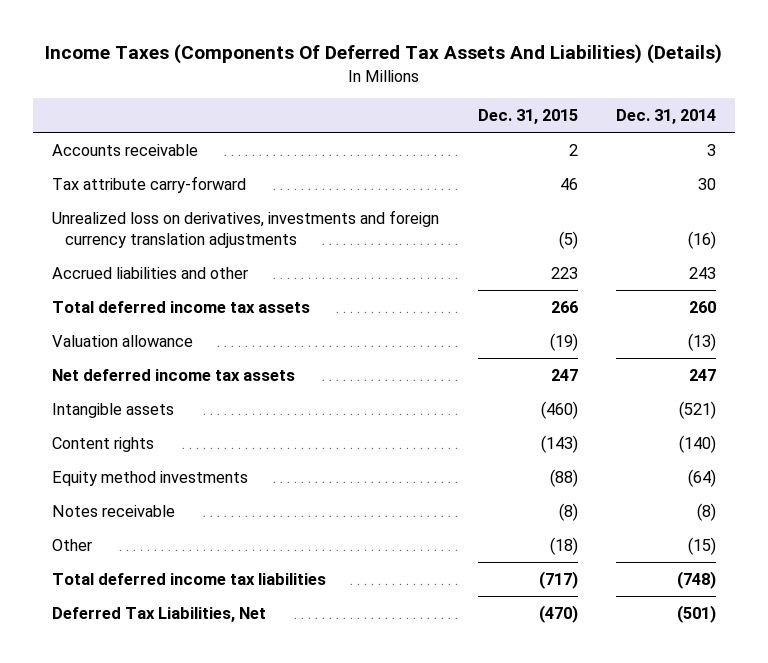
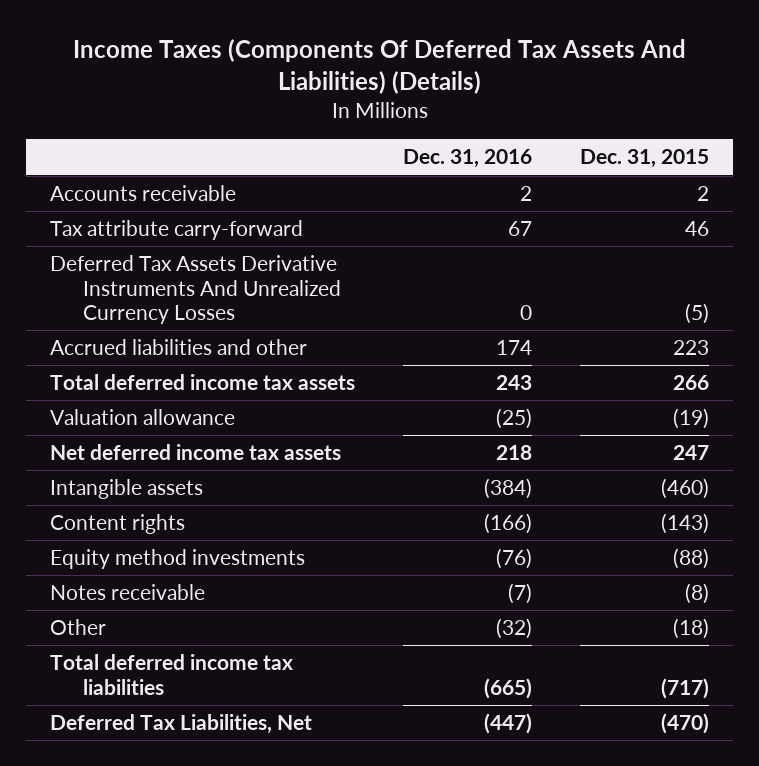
- | Dec. 31, 2015 | Dec. 31, 2014
+ | Dec. 31, 2016 | Dec. 31, 2015
- Unrealized loss on derivatives, investments and foreign currency translation adjustments | (5) | (16)
+ Deferred Tax Assets Derivative Instruments And Unrealized Currency Losses | 0 | (5)

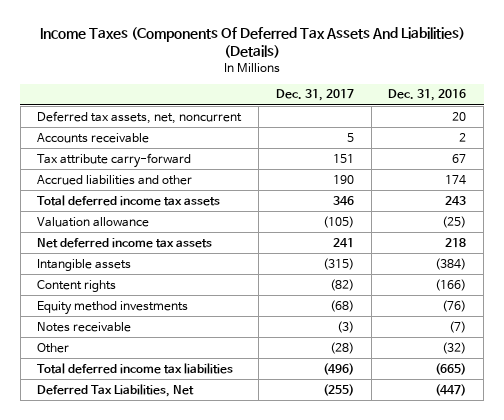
- | Dec. 31, 2016 | Dec. 31, 2015
+ | Dec. 31, 2017 | Dec. 31, 2016
+ Deferred tax assets, net, noncurrent | | 20
- Deferred Tax Assets Derivative Instruments And Unrealized Currency Losses | 0 | (5)

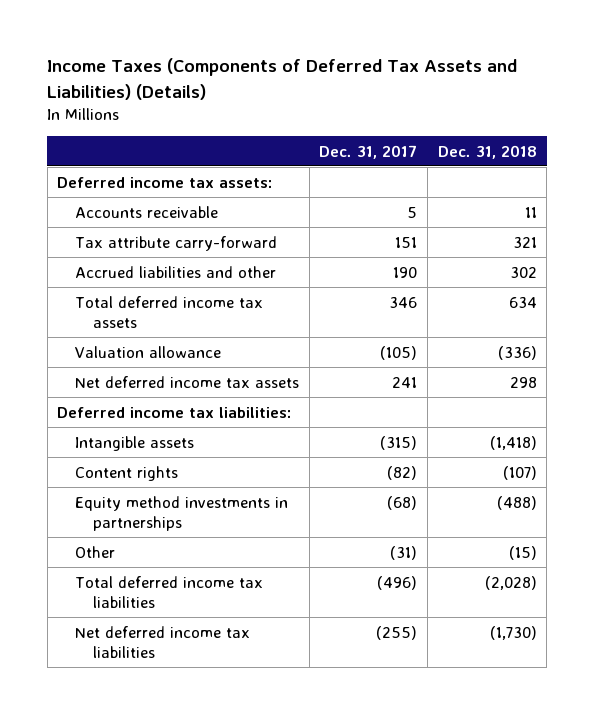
- Income Taxes (Components Of Deferred Tax Assets And Liabilities) (Details)
+ Income Taxes (Components of Deferred Tax Assets and Liabilities) (Details)
- | Dec. 31, 2017 | Dec. 31, 2016
+ | Dec. 31, 2017 | Dec. 31, 2018
- Deferred tax assets, net, noncurrent | | 20
+ Deferred income tax assets:
+ Deferred income tax liabilities:
- Equity method investments | (68) | (76)
- Notes receivable | (3) | (7)
- Other | (28) | (32)
+ Equity method investments in partnerships | (68) | (488)
+ Other | (31) | (15)
- Deferred Tax Liabilities, Net | (255) | (447)
+ Net deferred income tax liabilities | (255) | (1,730)

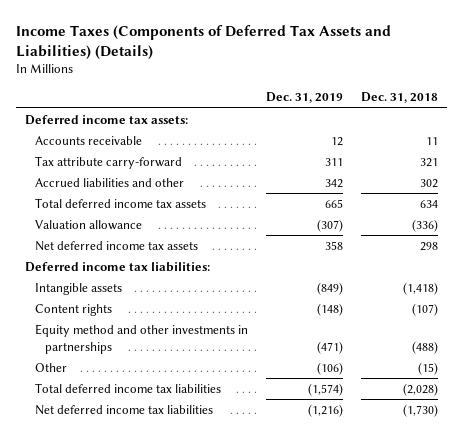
- | Dec. 31, 2017 | Dec. 31, 2018
+ | Dec. 31, 2019 | Dec. 31, 2018
- Equity method investments in partnerships | (68) | (488)
+ Equity method and other investments in partnerships | (471) | (488)

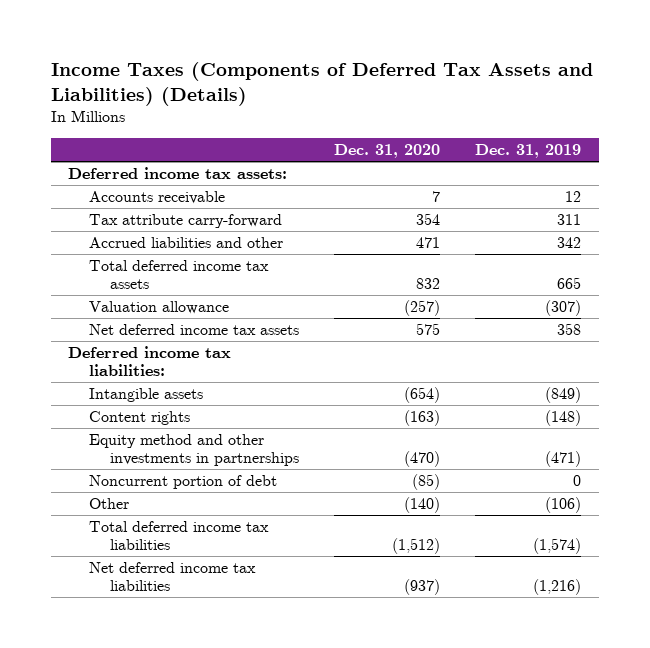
- | Dec. 31, 2019 | Dec. 31, 2018
+ | Dec. 31, 2020 | Dec. 31, 2019
+ Noncurrent portion of debt | (85) | 0

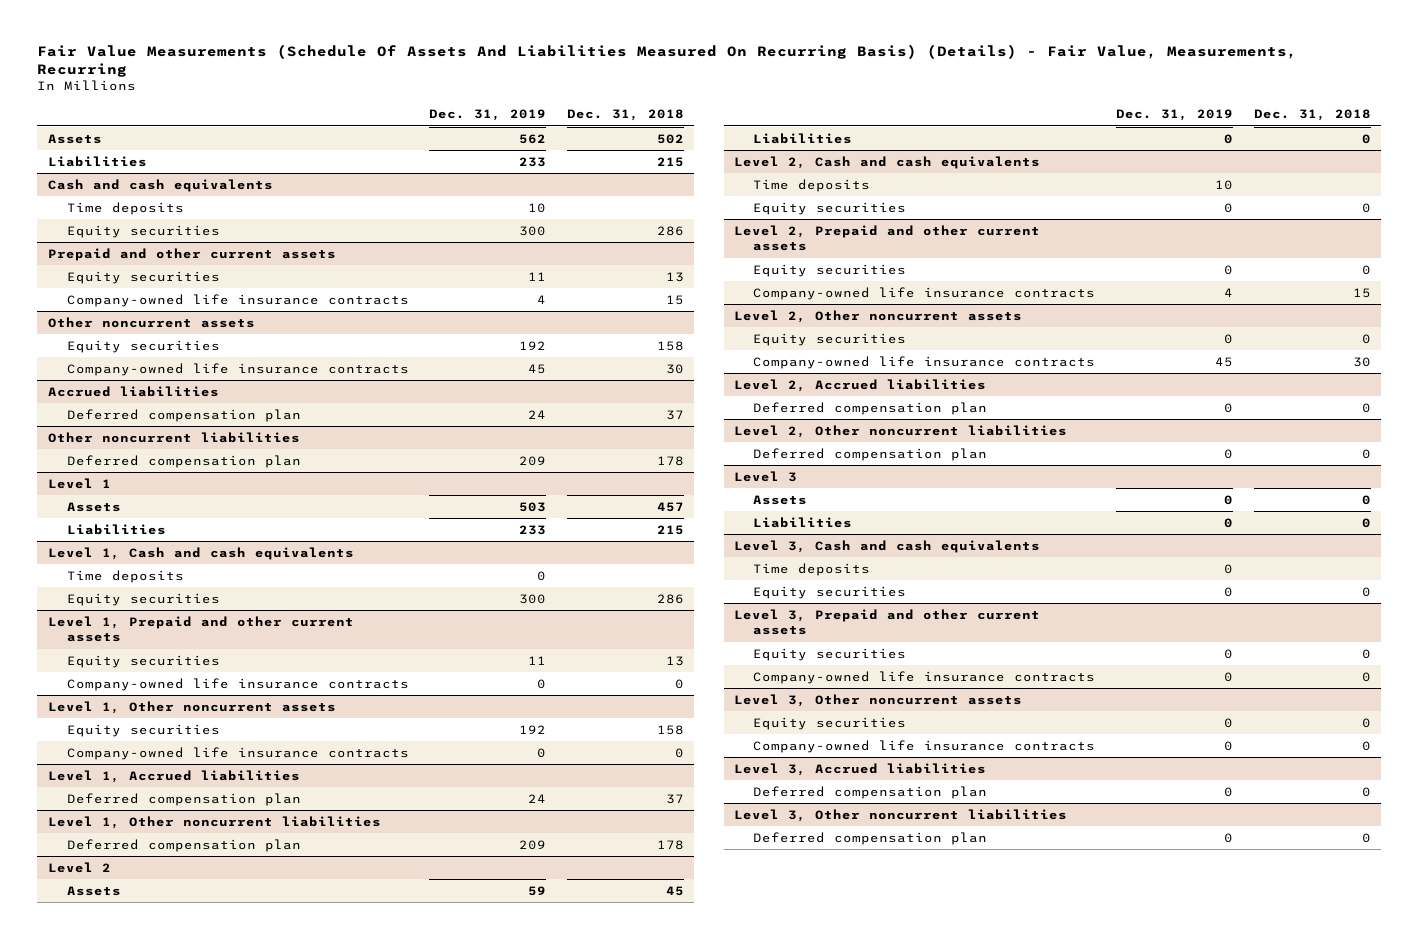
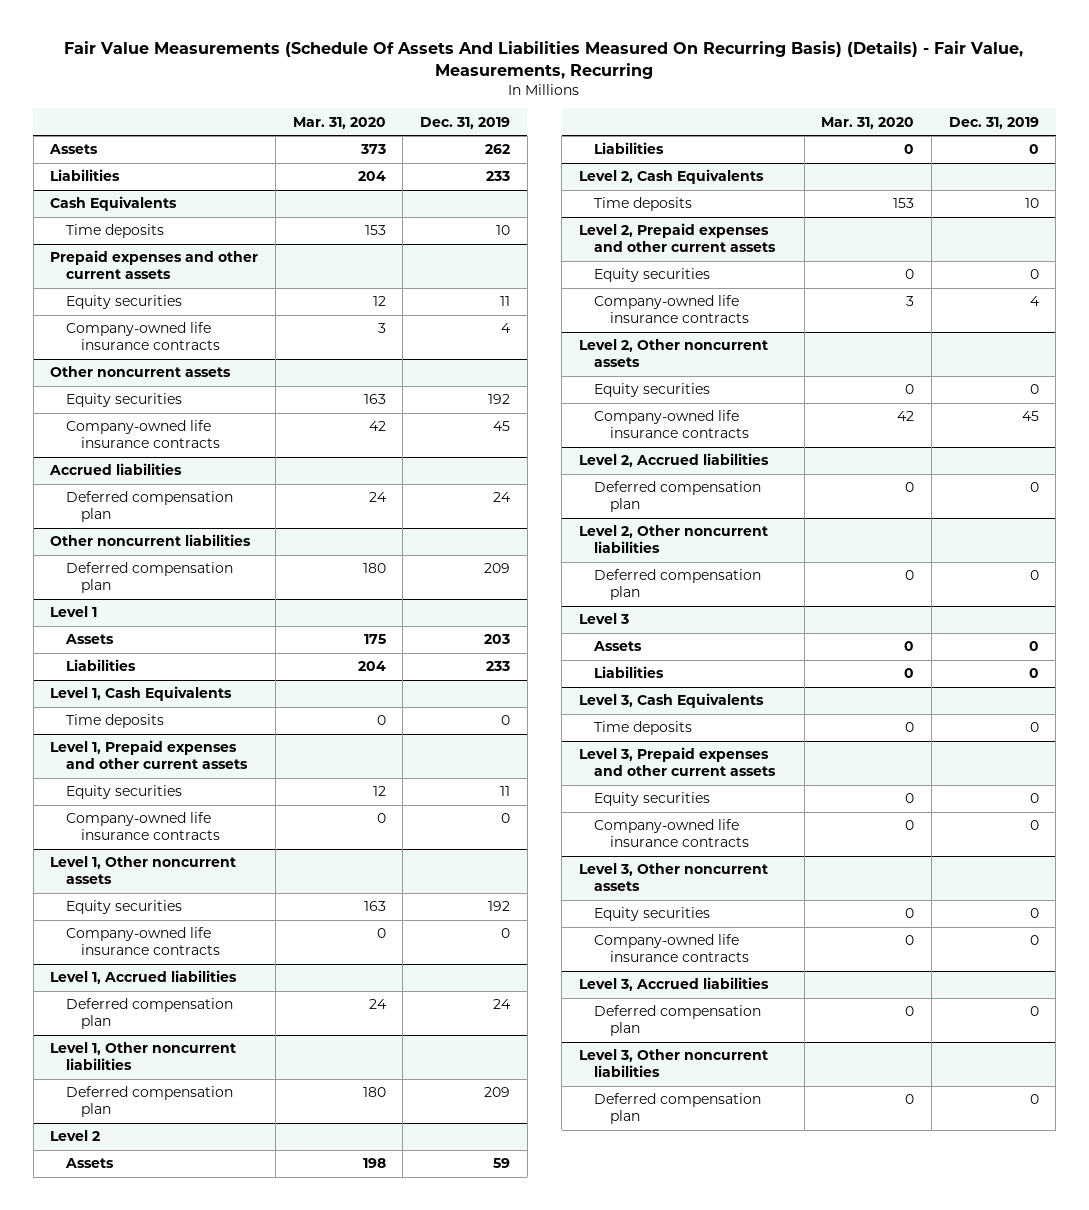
- | Dec. 31, 2019 | Dec. 31, 2018
+ | Mar. 31, 2020 | Dec. 31, 2019
- Assets | 562 | 502
+ Assets | 373 | 262
- Cash and cash equivalents
+ Cash Equivalents
- Equity securities | 300 | 286
- Prepaid and other current assets
+ Prepaid expenses and other current assets
@ Level 1
- Assets | 503 | 457
+ Assets | 175 | 203
- Level 1, Cash and cash equivalents
+ Level 1, Cash Equivalents
- Equity securities | 300 | 286
- Level 1, Prepaid and other current assets
+ Level 1, Prepaid expenses and other current assets
- Level 2, Cash and cash equivalents
+ Level 2, Cash Equivalents
- Equity securities | 0 | 0
- Level 2, Prepaid and other current assets
+ Level 2, Prepaid expenses and other current assets
- Level 3, Cash and cash equivalents
+ Level 3, Cash Equivalents
- Equity securities | 0 | 0
- Level 3, Prepaid and other current assets
+ Level 3, Prepaid expenses and other current assets

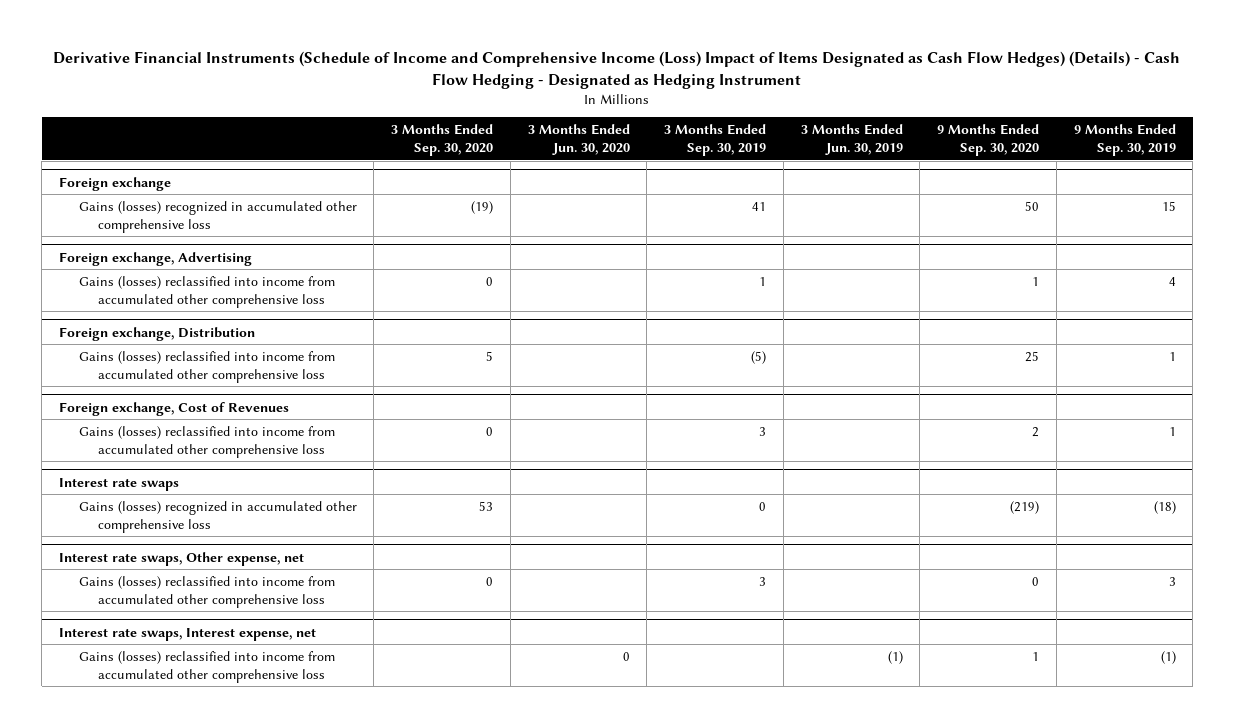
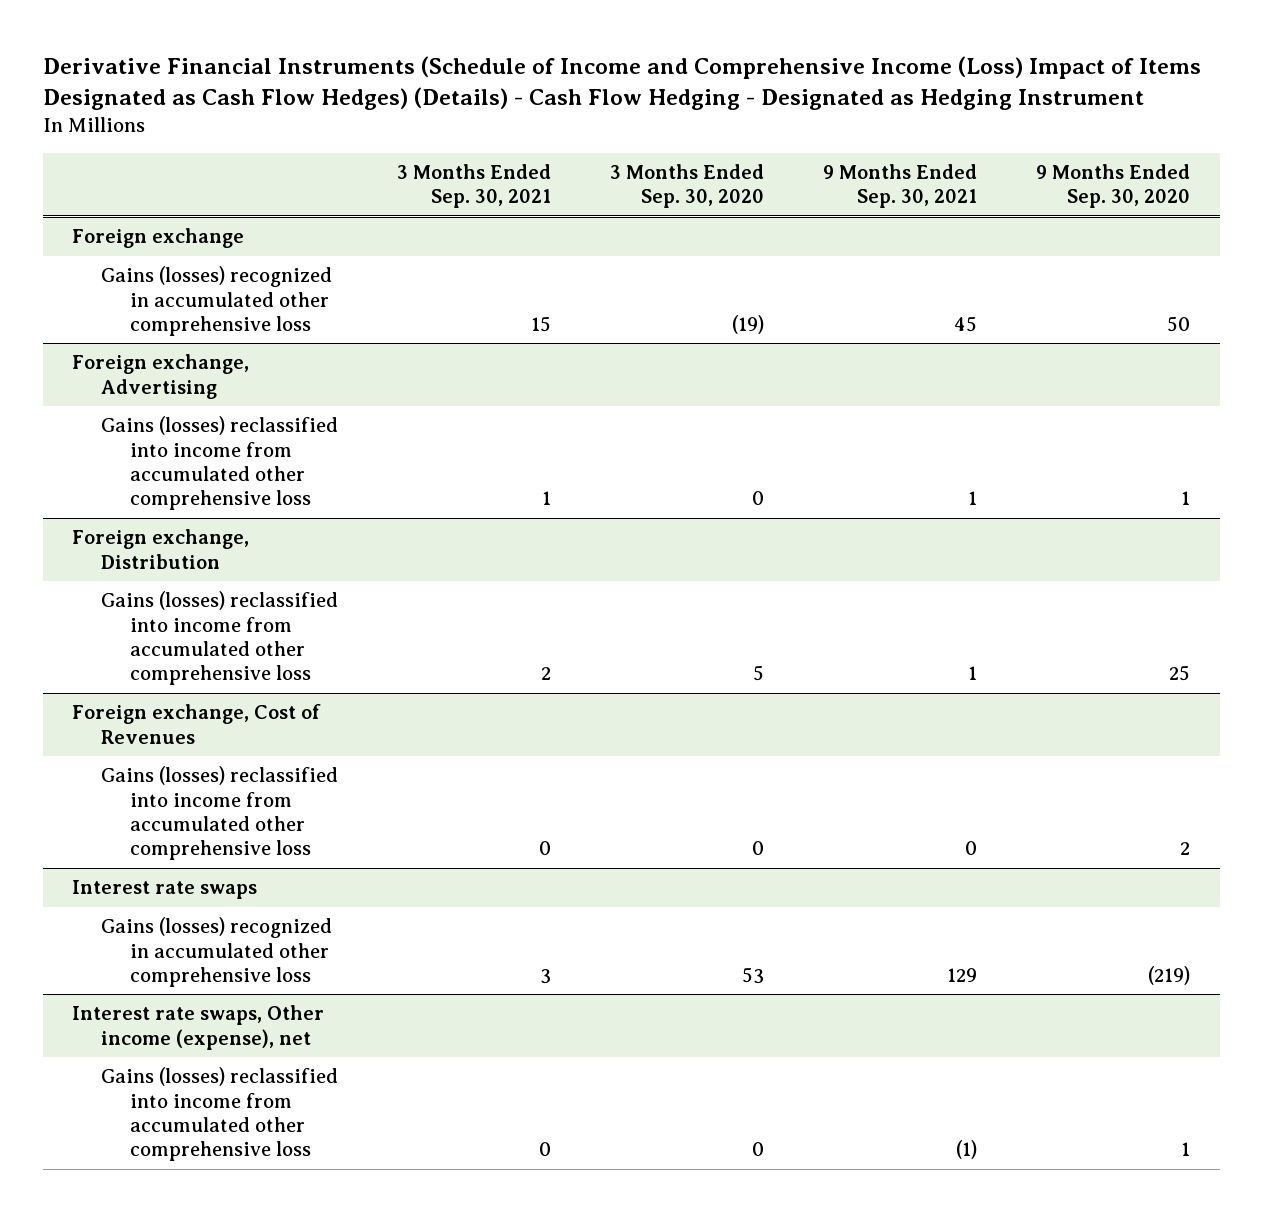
- | 3 Months Ended Sep. 30, 2020 | 3 Months Ended Jun. 30, 2020 | 3 Months Ended Sep. 30, 2019 | 3 Months Ended Jun. 30, 2019 | 9 Months Ended Sep. 30, 2020 | 9 Months Ended Sep. 30, 2019
+ | 3 Months Ended Sep. 30, 2021 | 3 Months Ended Sep. 30, 2020 | 9 Months Ended Sep. 30, 2021 | 9 Months Ended Sep. 30, 2020
- Interest rate swaps, Other expense, net
- Gains (losses) reclassified into income from accumulated other comprehensive loss | 0 | | 3 | | 0 | 3
- Interest rate swaps, Interest expense, net
- Gains (losses) reclassified into income from accumulated other comprehensive loss | | 0 | | (1) | 1 | (1)
+ Interest rate swaps, Other income (expense), net
+ Gains (losses) reclassified into income from accumulated other comprehensive loss | 0 | 0 | (1) | 1

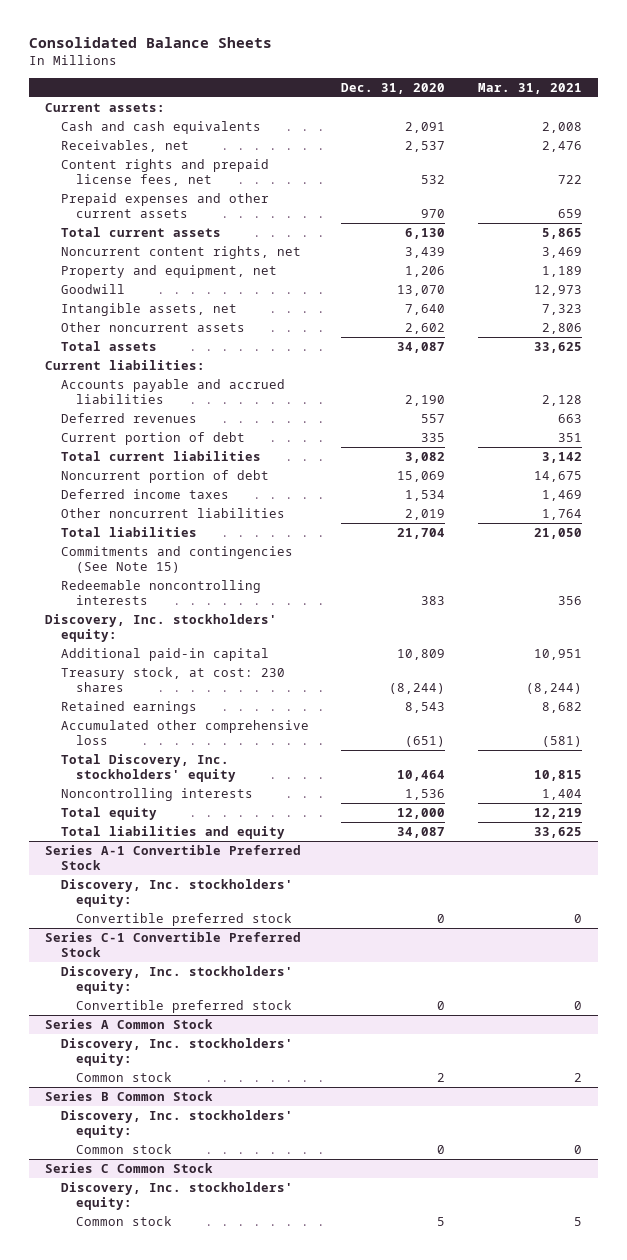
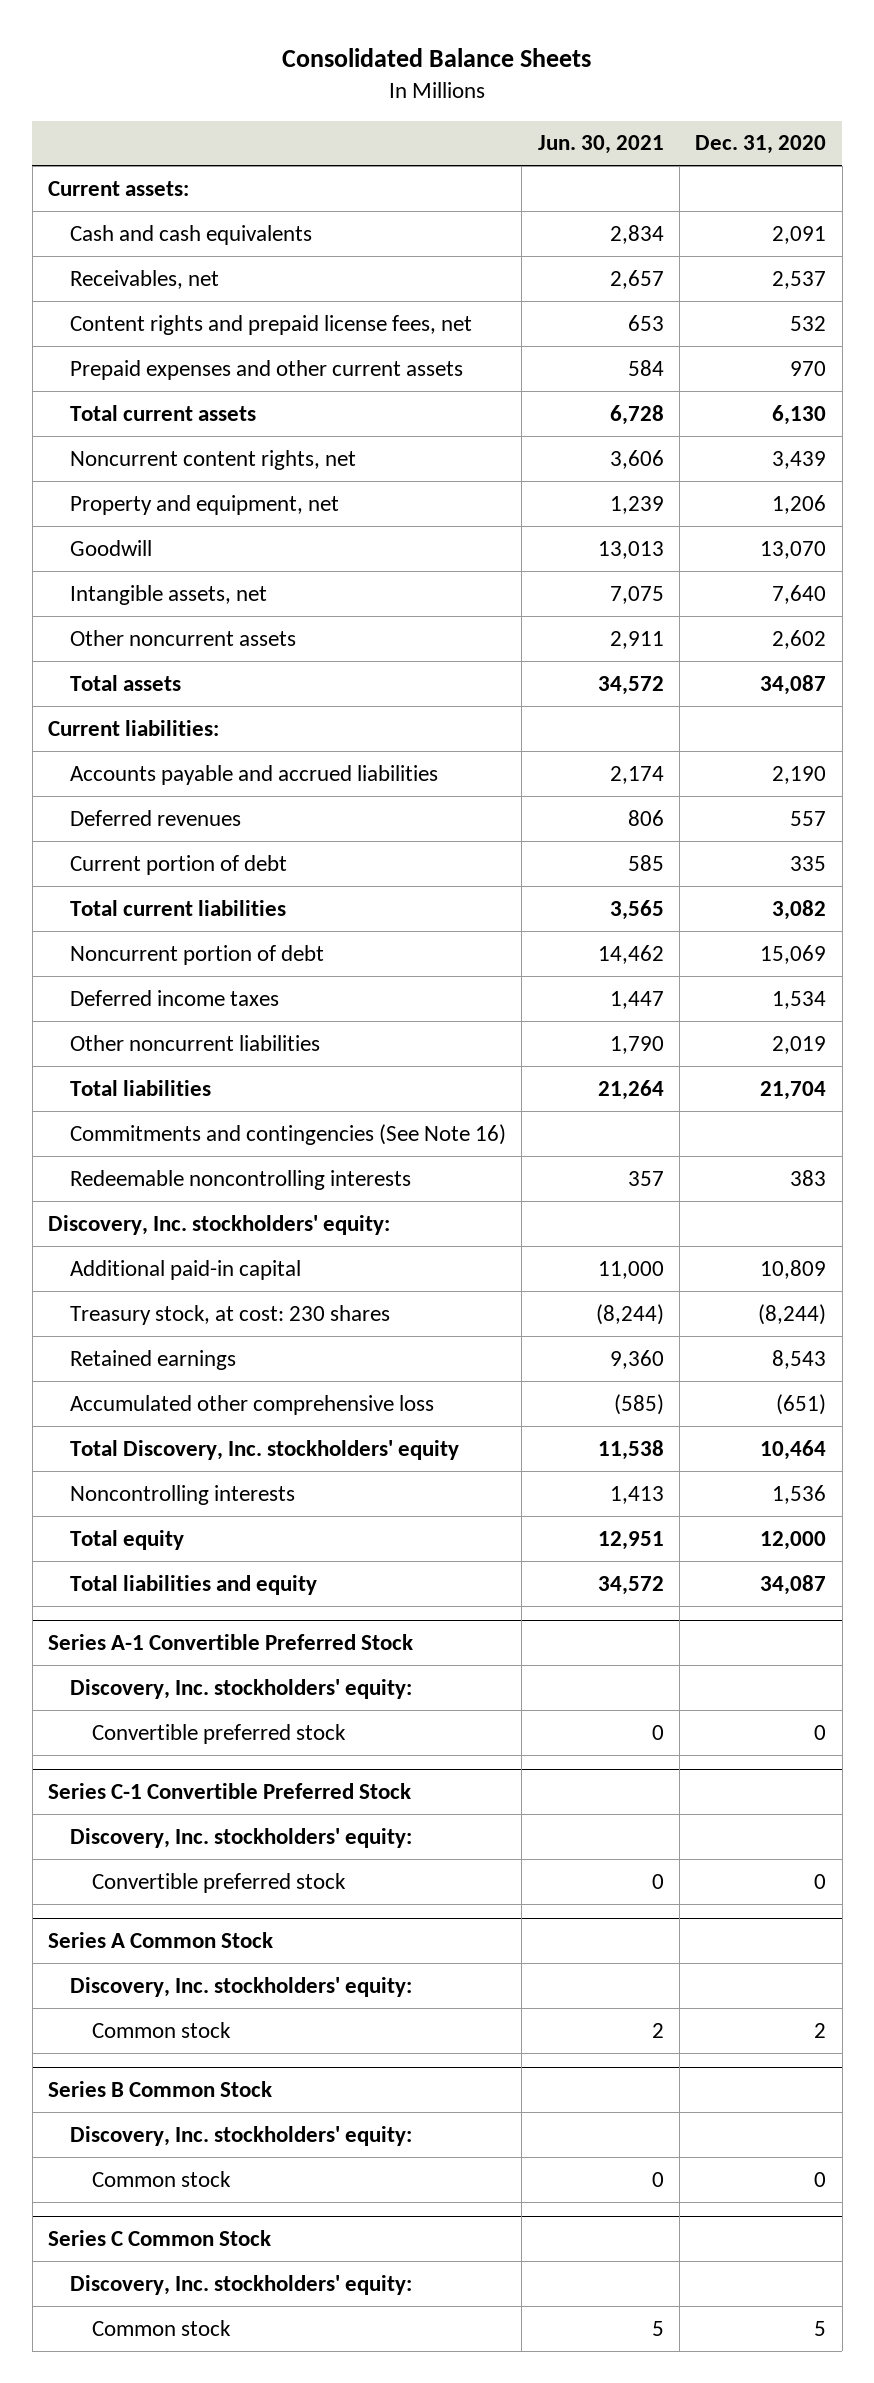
- | Dec. 31, 2020 | Mar. 31, 2021
+ | Jun. 30, 2021 | Dec. 31, 2020
- Commitments and contingencies (See Note 15)
+ Commitments and contingencies (See Note 16)

